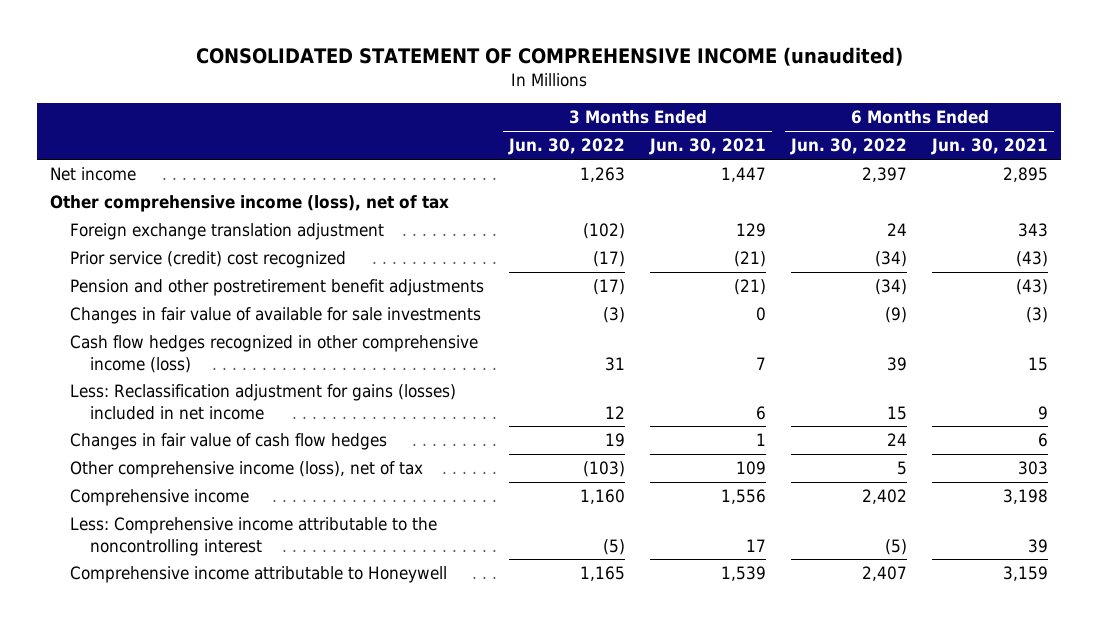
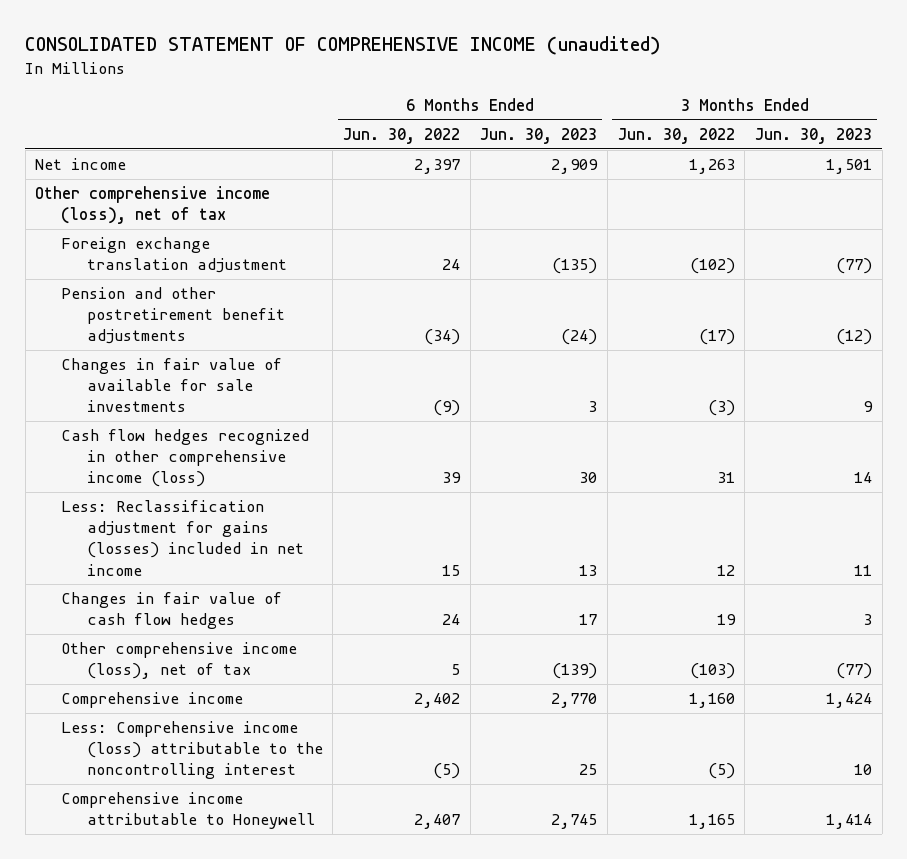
- | 3 Months Ended Jun. 30, 2022 | 3 Months Ended Jun. 30, 2021 | 6 Months Ended Jun. 30, 2022 | 6 Months Ended Jun. 30, 2021
+ | 6 Months Ended Jun. 30, 2022 | 6 Months Ended Jun. 30, 2023 | 3 Months Ended Jun. 30, 2022 | 3 Months Ended Jun. 30, 2023
- Prior service (credit) cost recognized | (17) | (21) | (34) | (43)
- Less: Comprehensive income attributable to the noncontrolling interest | (5) | 17 | (5) | 39
+ Less: Comprehensive income (loss) attributable to the noncontrolling interest | (5) | 25 | (5) | 10

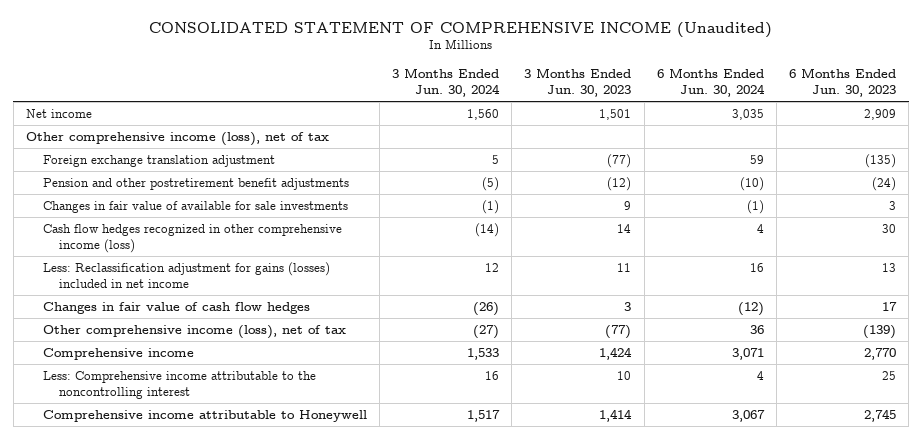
- CONSOLIDATED STATEMENT OF COMPREHENSIVE INCOME (unaudited)
+ CONSOLIDATED STATEMENT OF COMPREHENSIVE INCOME (Unaudited)
- | 6 Months Ended Jun. 30, 2022 | 6 Months Ended Jun. 30, 2023 | 3 Months Ended Jun. 30, 2022 | 3 Months Ended Jun. 30, 2023
+ | 3 Months Ended Jun. 30, 2024 | 3 Months Ended Jun. 30, 2023 | 6 Months Ended Jun. 30, 2024 | 6 Months Ended Jun. 30, 2023
- Less: Comprehensive income (loss) attributable to the noncontrolling interest | (5) | 25 | (5) | 10
+ Less: Comprehensive income attributable to the noncontrolling interest | 16 | 10 | 4 | 25

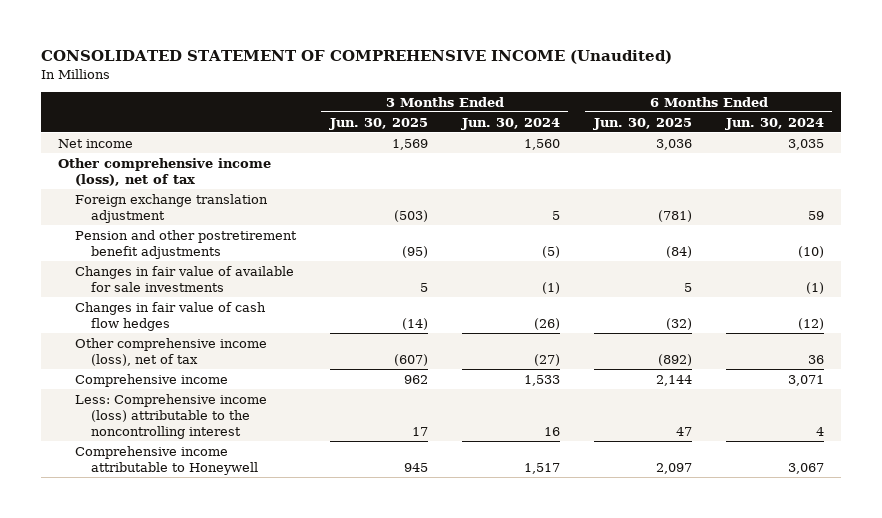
- | 3 Months Ended Jun. 30, 2024 | 3 Months Ended Jun. 30, 2023 | 6 Months Ended Jun. 30, 2024 | 6 Months Ended Jun. 30, 2023
+ | 3 Months Ended Jun. 30, 2025 | 3 Months Ended Jun. 30, 2024 | 6 Months Ended Jun. 30, 2025 | 6 Months Ended Jun. 30, 2024
- Cash flow hedges recognized in other comprehensive income (loss) | (14) | 14 | 4 | 30
- Less: Reclassification adjustment for gains (losses) included in net income | 12 | 11 | 16 | 13
- Less: Comprehensive income attributable to the noncontrolling interest | 16 | 10 | 4 | 25
+ Less: Comprehensive income (loss) attributable to the noncontrolling interest | 17 | 16 | 47 | 4

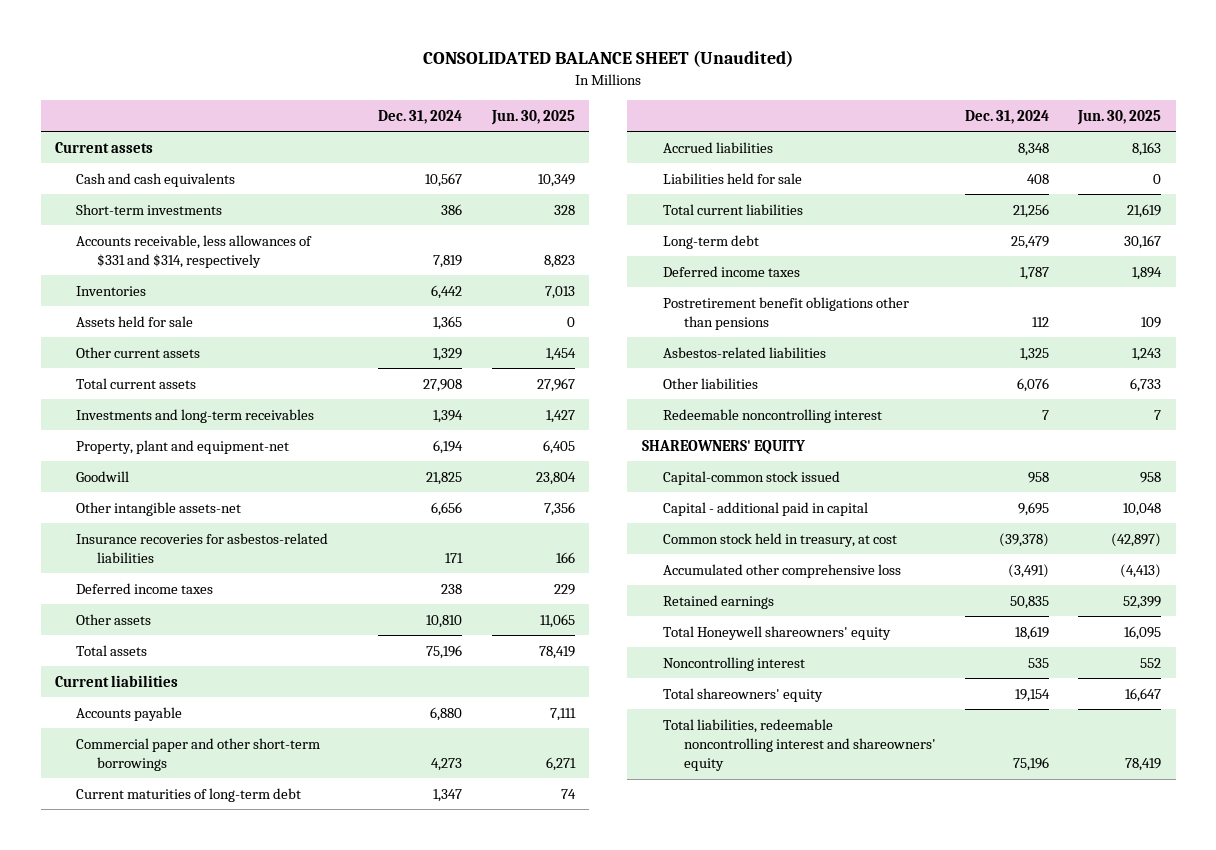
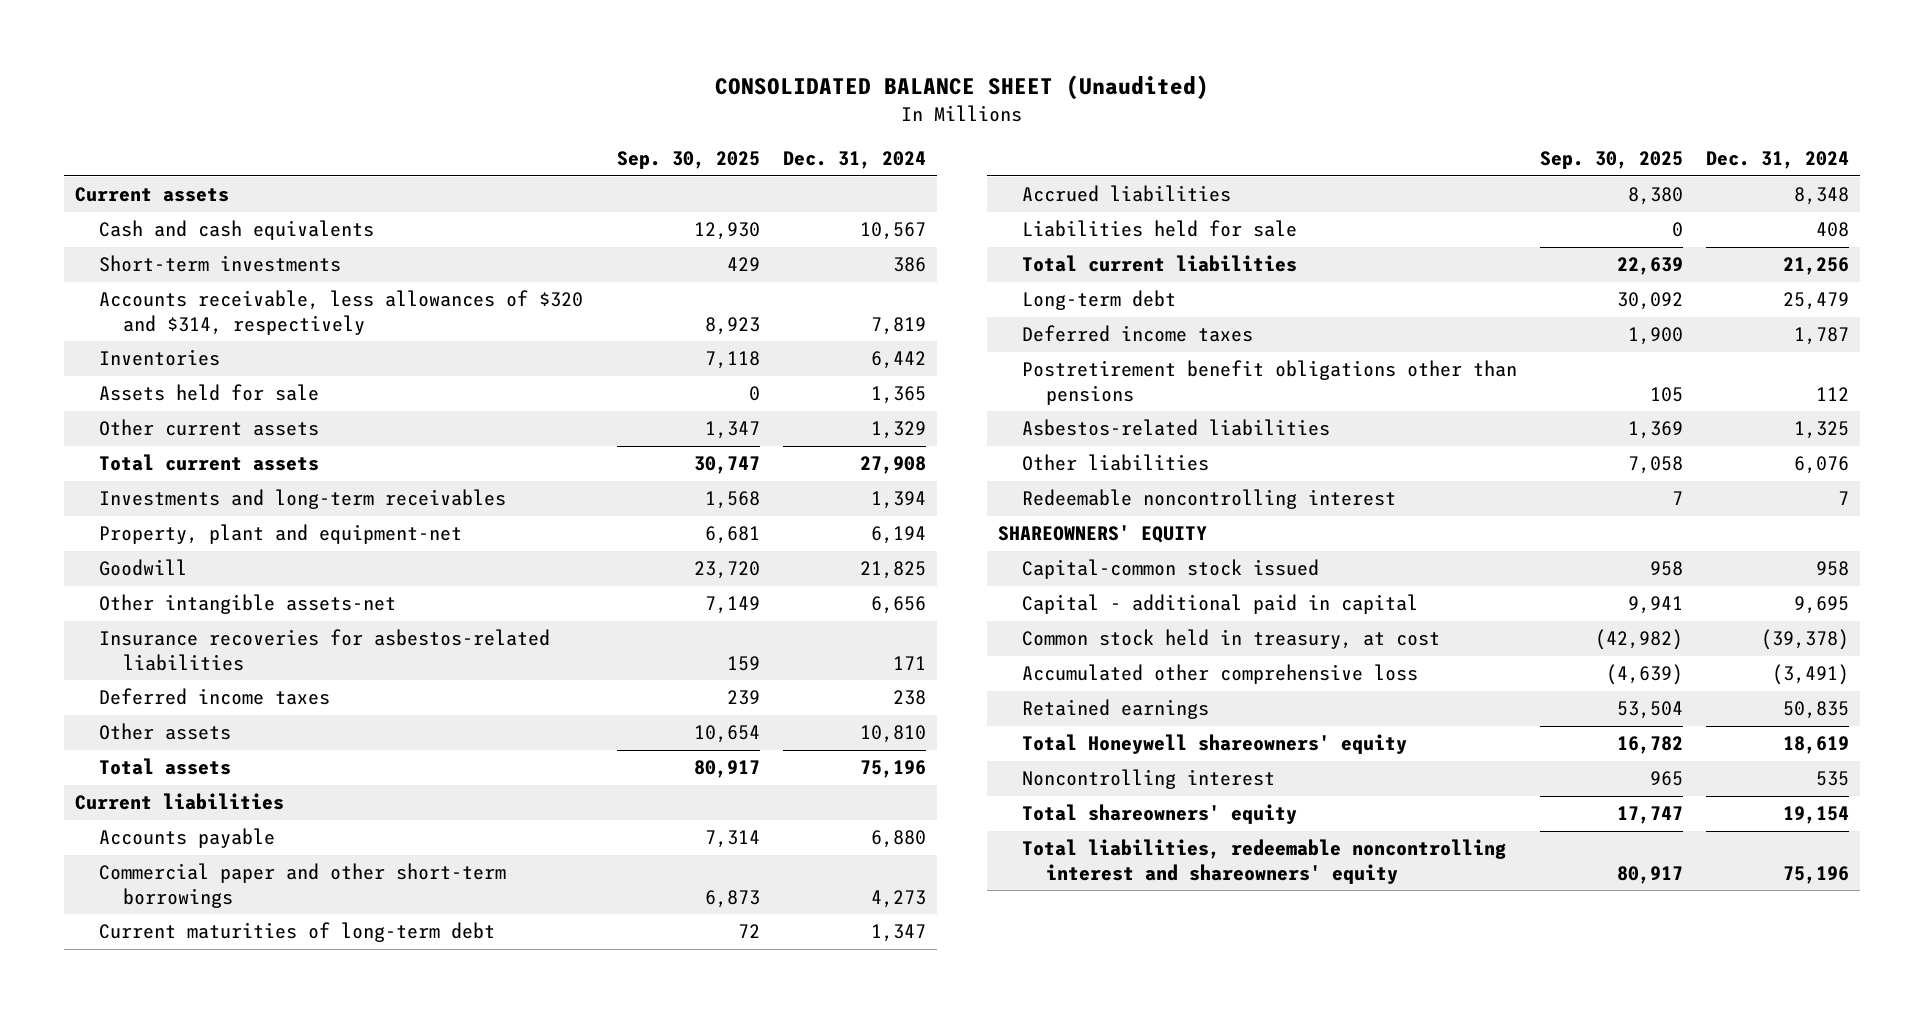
- | Dec. 31, 2024 | Jun. 30, 2025
+ | Sep. 30, 2025 | Dec. 31, 2024
- Accounts receivable, less allowances of $331 and $314, respectively | 7,819 | 8,823
+ Accounts receivable, less allowances of $320 and $314, respectively | 8,923 | 7,819

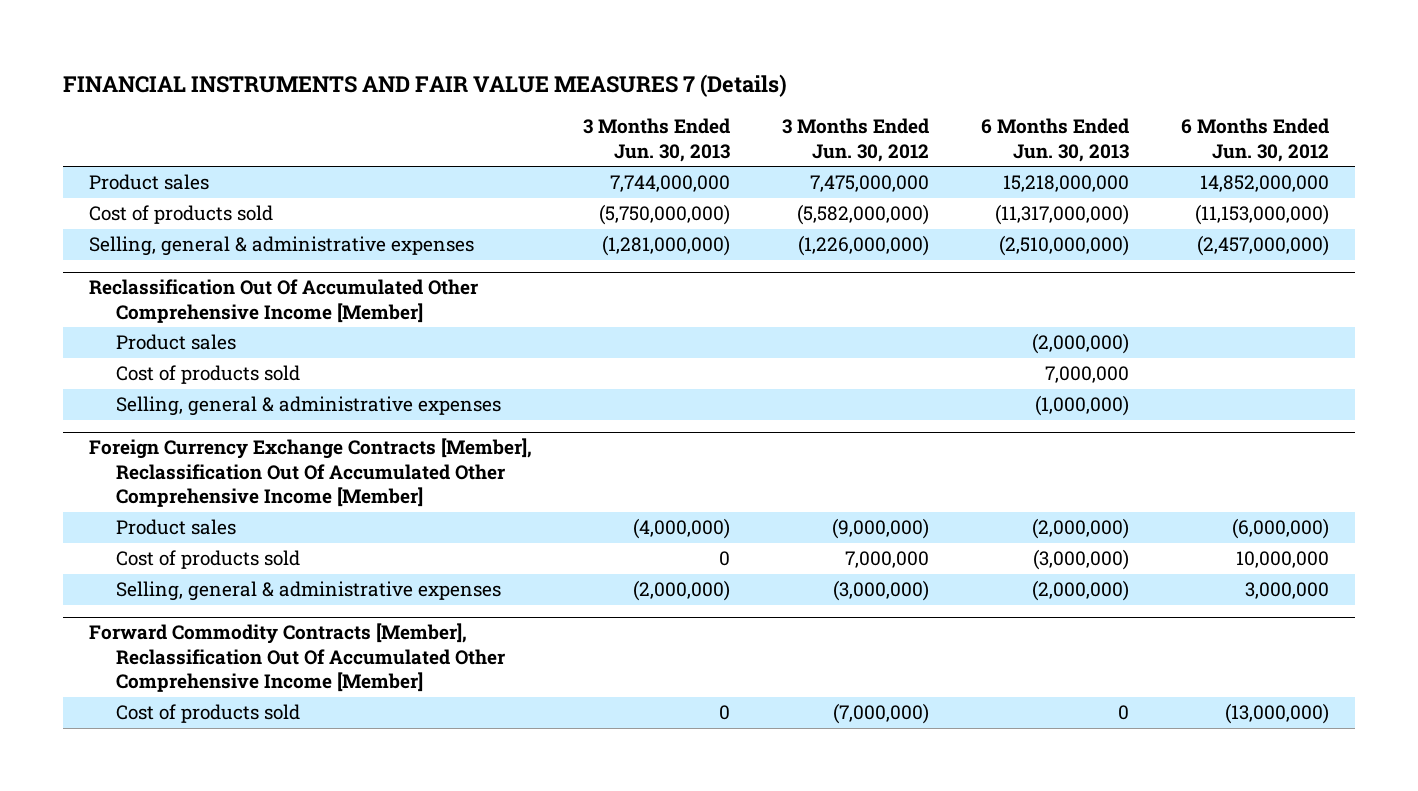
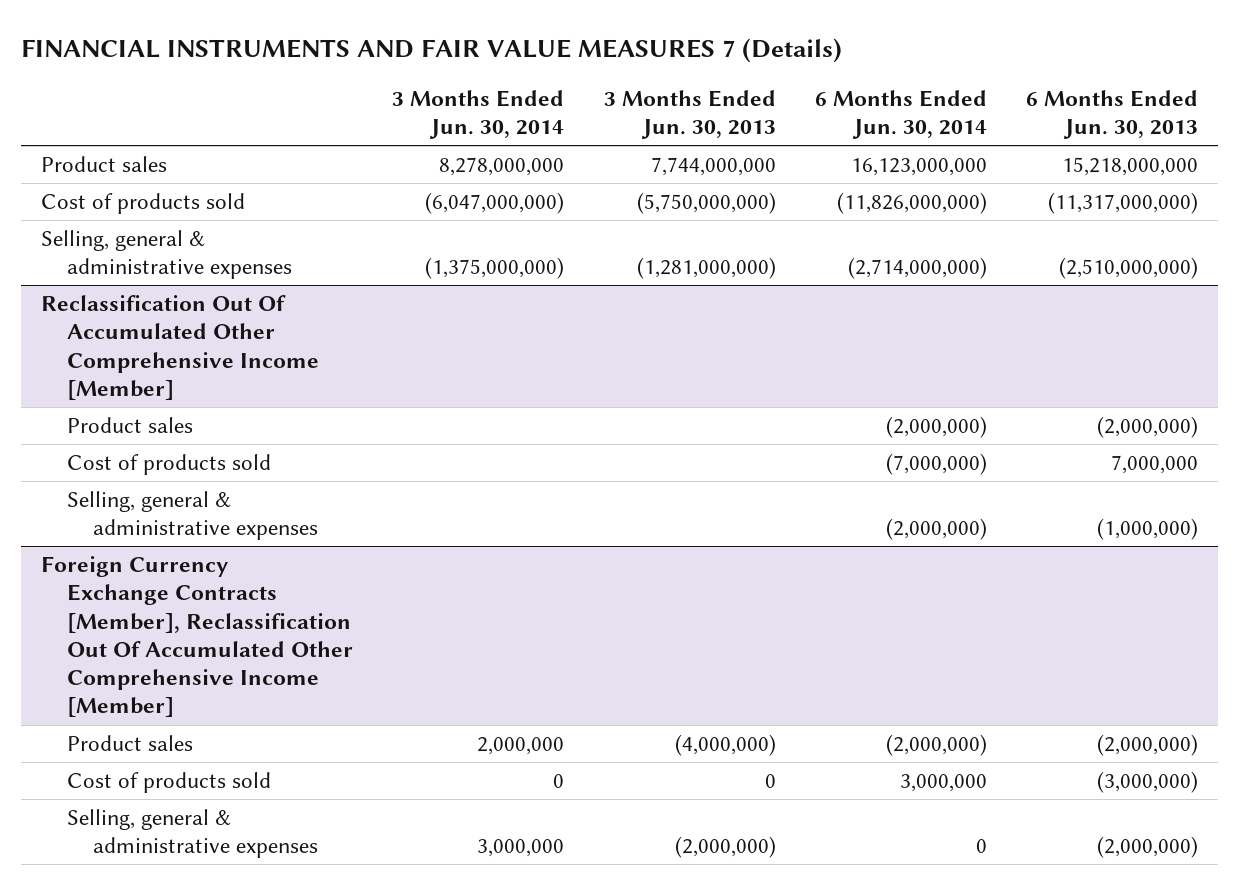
- | 3 Months Ended Jun. 30, 2013 | 3 Months Ended Jun. 30, 2012 | 6 Months Ended Jun. 30, 2013 | 6 Months Ended Jun. 30, 2012
+ | 3 Months Ended Jun. 30, 2014 | 3 Months Ended Jun. 30, 2013 | 6 Months Ended Jun. 30, 2014 | 6 Months Ended Jun. 30, 2013
- Forward Commodity Contracts [Member], Reclassification Out Of Accumulated Other Comprehensive Income [Member]
- Cost of products sold | 0 | (7,000,000) | 0 | (13,000,000)

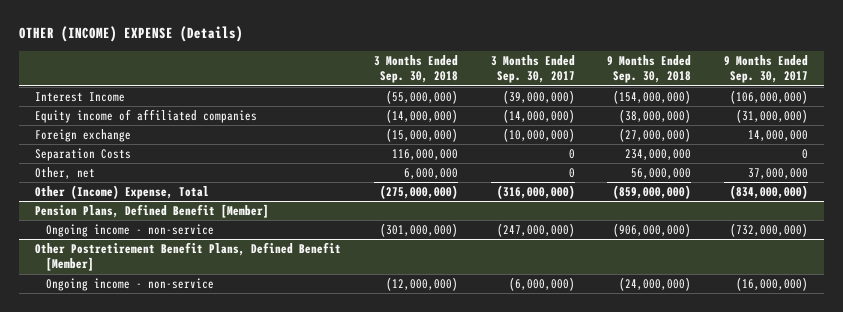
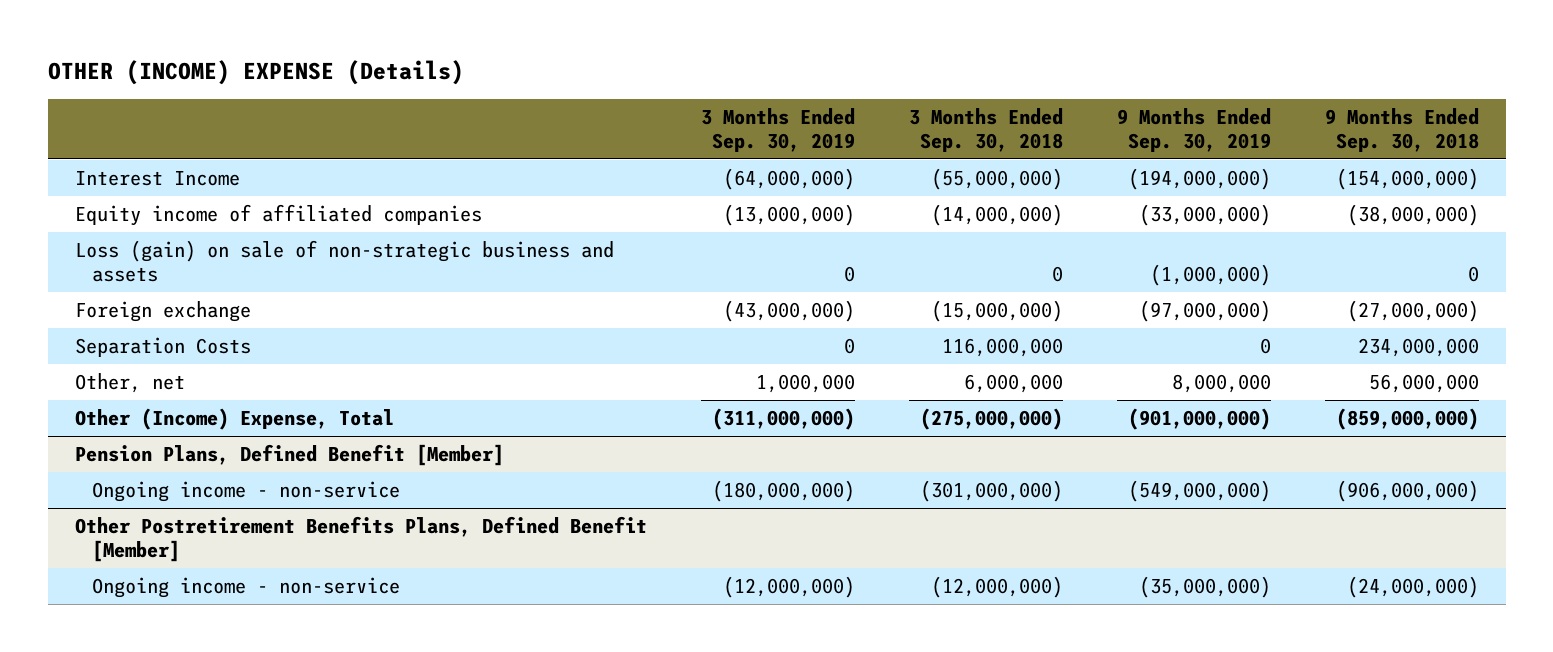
- | 3 Months Ended Sep. 30, 2018 | 3 Months Ended Sep. 30, 2017 | 9 Months Ended Sep. 30, 2018 | 9 Months Ended Sep. 30, 2017
+ | 3 Months Ended Sep. 30, 2019 | 3 Months Ended Sep. 30, 2018 | 9 Months Ended Sep. 30, 2019 | 9 Months Ended Sep. 30, 2018
+ Loss (gain) on sale of non-strategic business and assets | 0 | 0 | (1,000,000) | 0
- Other Postretirement Benefit Plans, Defined Benefit [Member]
+ Other Postretirement Benefits Plans, Defined Benefit [Member]

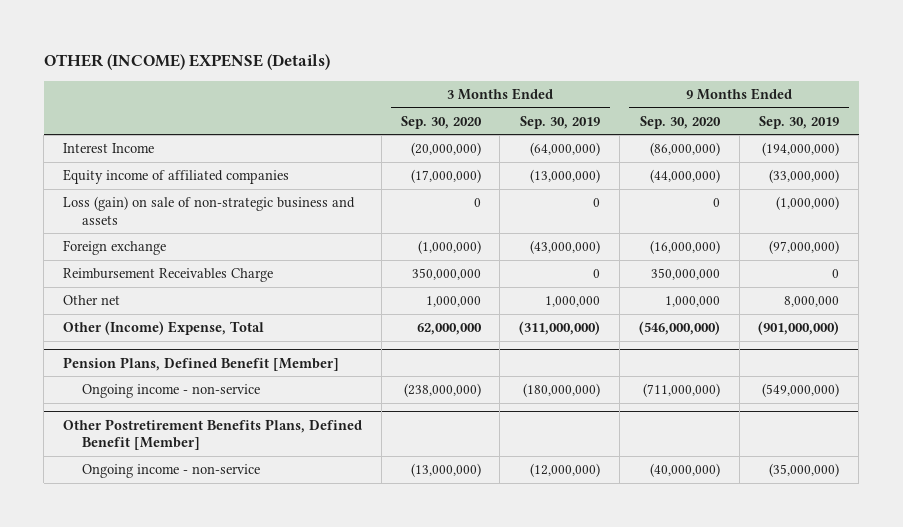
- | 3 Months Ended Sep. 30, 2019 | 3 Months Ended Sep. 30, 2018 | 9 Months Ended Sep. 30, 2019 | 9 Months Ended Sep. 30, 2018
+ | 3 Months Ended Sep. 30, 2020 | 3 Months Ended Sep. 30, 2019 | 9 Months Ended Sep. 30, 2020 | 9 Months Ended Sep. 30, 2019
- Separation Costs | 0 | 116,000,000 | 0 | 234,000,000
- Other, net | 1,000,000 | 6,000,000 | 8,000,000 | 56,000,000
+ Reimbursement Receivables Charge | 350,000,000 | 0 | 350,000,000 | 0
+ Other net | 1,000,000 | 1,000,000 | 1,000,000 | 8,000,000

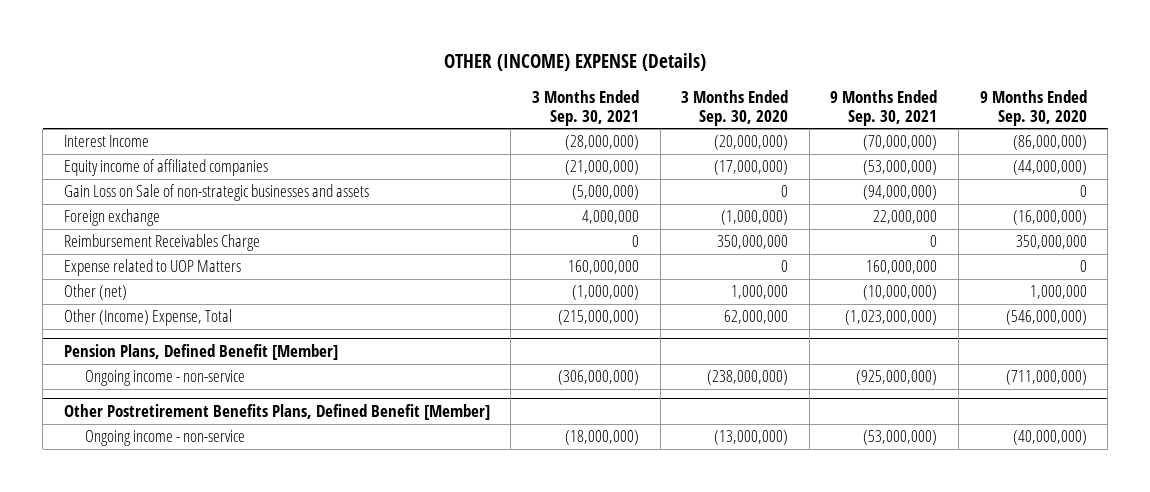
- | 3 Months Ended Sep. 30, 2020 | 3 Months Ended Sep. 30, 2019 | 9 Months Ended Sep. 30, 2020 | 9 Months Ended Sep. 30, 2019
+ | 3 Months Ended Sep. 30, 2021 | 3 Months Ended Sep. 30, 2020 | 9 Months Ended Sep. 30, 2021 | 9 Months Ended Sep. 30, 2020
- Loss (gain) on sale of non-strategic business and assets | 0 | 0 | 0 | (1,000,000)
+ Gain Loss on Sale of non-strategic businesses and assets | (5,000,000) | 0 | (94,000,000) | 0
- Other net | 1,000,000 | 1,000,000 | 1,000,000 | 8,000,000
+ Expense related to UOP Matters | 160,000,000 | 0 | 160,000,000 | 0
+ Other (net) | (1,000,000) | 1,000,000 | (10,000,000) | 1,000,000

